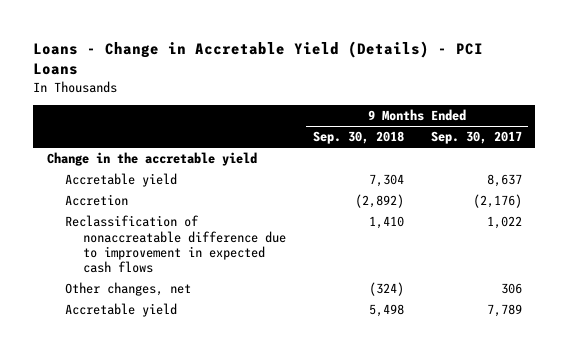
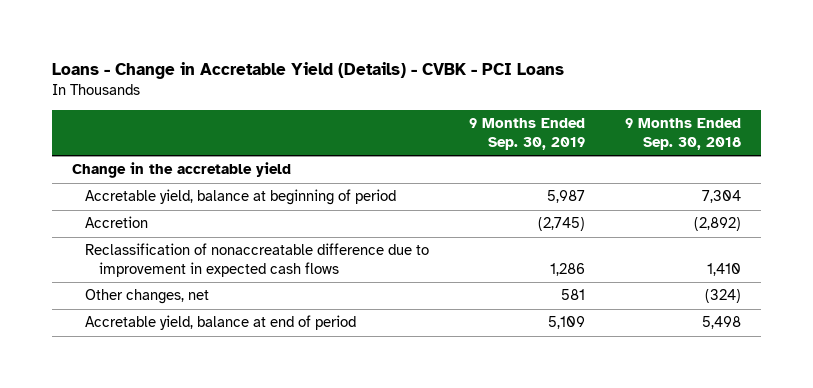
- Loans - Change in Accretable Yield (Details) - PCI Loans
+ Loans - Change in Accretable Yield (Details) - CVBK - PCI Loans
- | 9 Months Ended Sep. 30, 2018 | 9 Months Ended Sep. 30, 2017
+ | 9 Months Ended Sep. 30, 2019 | 9 Months Ended Sep. 30, 2018
- Accretable yield | 7,304 | 8,637
+ Accretable yield, balance at beginning of period | 5,987 | 7,304
- Accretable yield | 5,498 | 7,789
+ Accretable yield, balance at end of period | 5,109 | 5,498

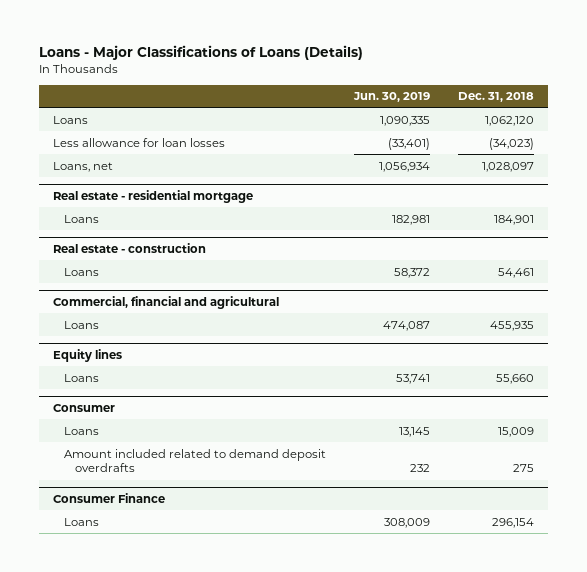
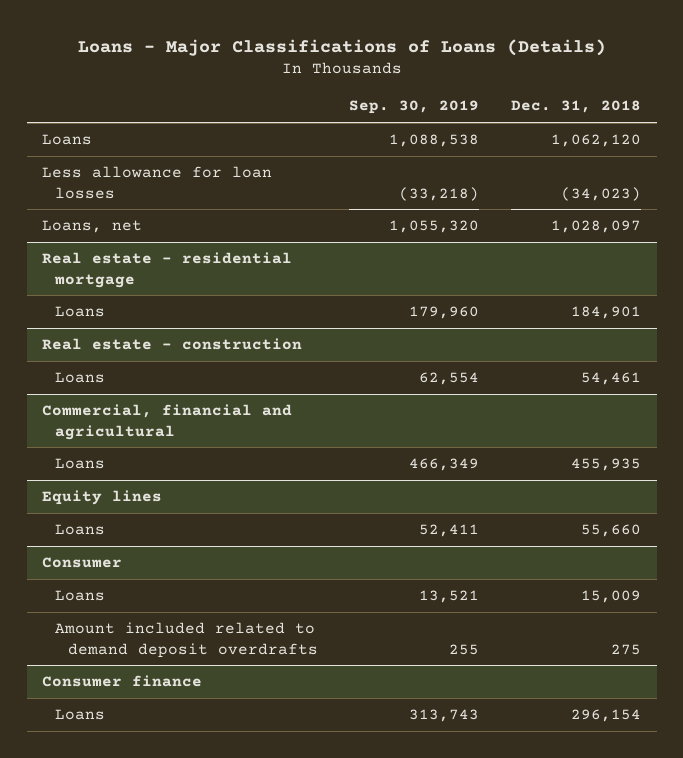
- | Jun. 30, 2019 | Dec. 31, 2018
+ | Sep. 30, 2019 | Dec. 31, 2018
- Consumer Finance
+ Consumer finance

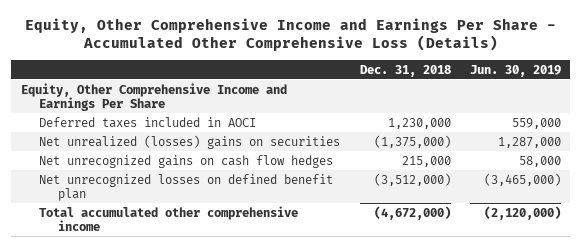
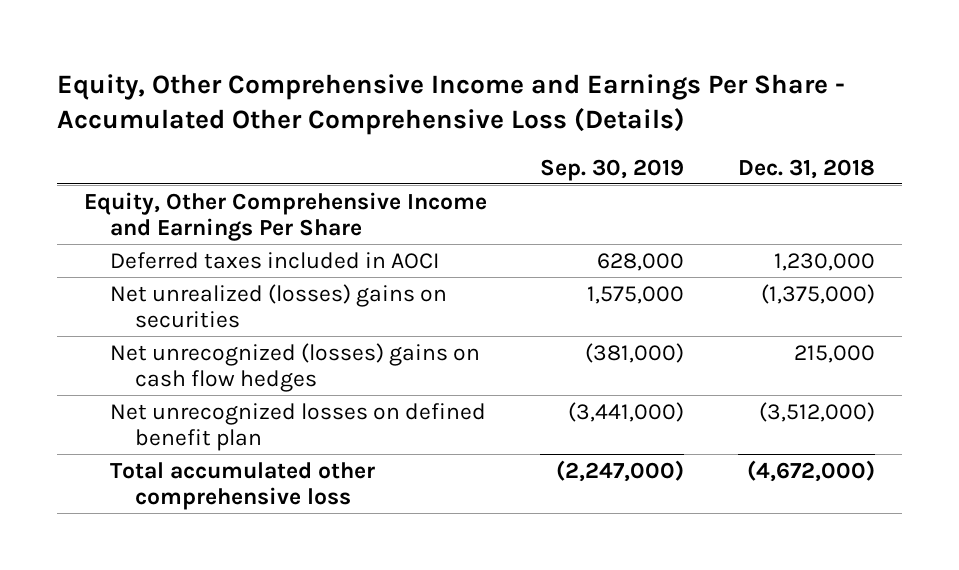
- | Dec. 31, 2018 | Jun. 30, 2019
+ | Sep. 30, 2019 | Dec. 31, 2018
- Net unrecognized gains on cash flow hedges | 215,000 | 58,000
+ Net unrecognized (losses) gains on cash flow hedges | (381,000) | 215,000
- Total accumulated other comprehensive income | (4,672,000) | (2,120,000)
+ Total accumulated other comprehensive loss | (2,247,000) | (4,672,000)

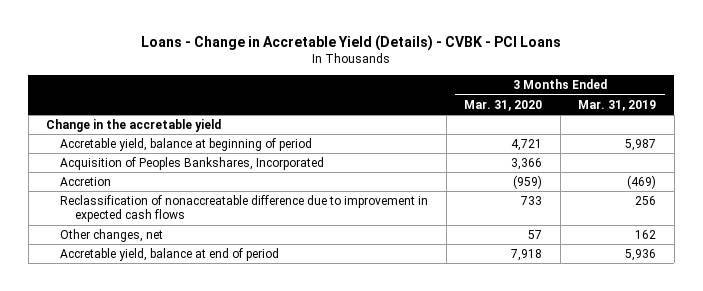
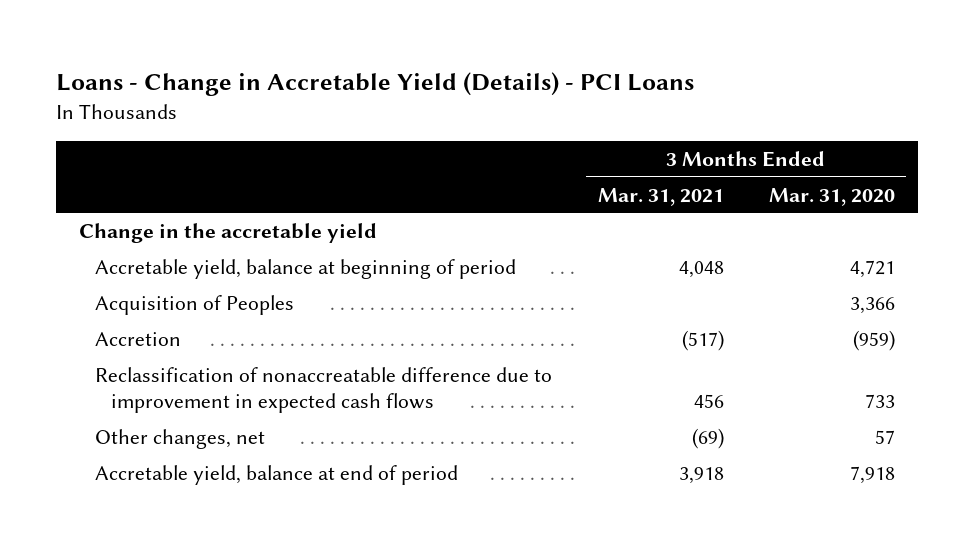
- Loans - Change in Accretable Yield (Details) - CVBK - PCI Loans
+ Loans - Change in Accretable Yield (Details) - PCI Loans
- | 3 Months Ended Mar. 31, 2020 | 3 Months Ended Mar. 31, 2019
+ | 3 Months Ended Mar. 31, 2021 | 3 Months Ended Mar. 31, 2020
- Acquisition of Peoples Bankshares, Incorporated | 3,366 |
+ Acquisition of Peoples | | 3,366

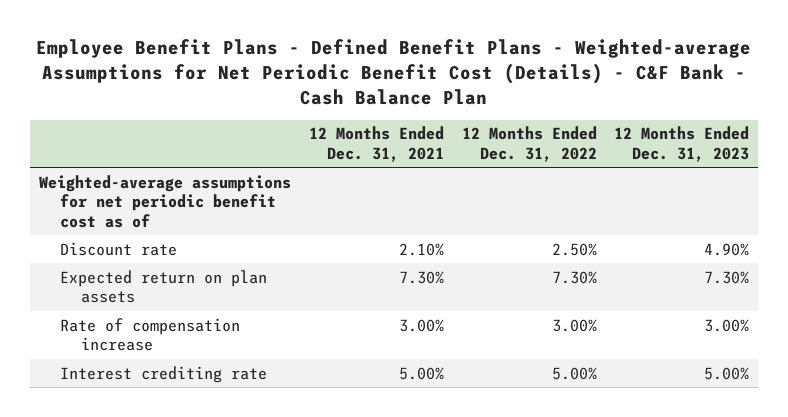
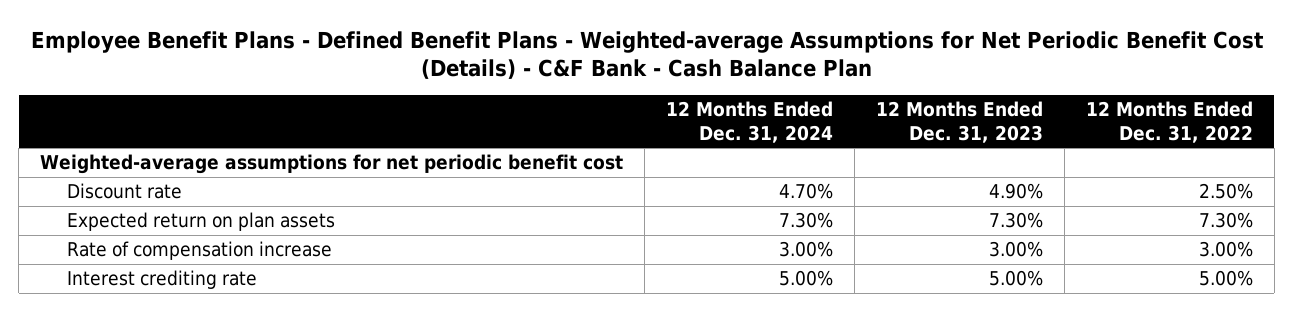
- | 12 Months Ended Dec. 31, 2021 | 12 Months Ended Dec. 31, 2022 | 12 Months Ended Dec. 31, 2023
+ | 12 Months Ended Dec. 31, 2024 | 12 Months Ended Dec. 31, 2023 | 12 Months Ended Dec. 31, 2022
- Weighted-average assumptions for net periodic benefit cost as of
+ Weighted-average assumptions for net periodic benefit cost

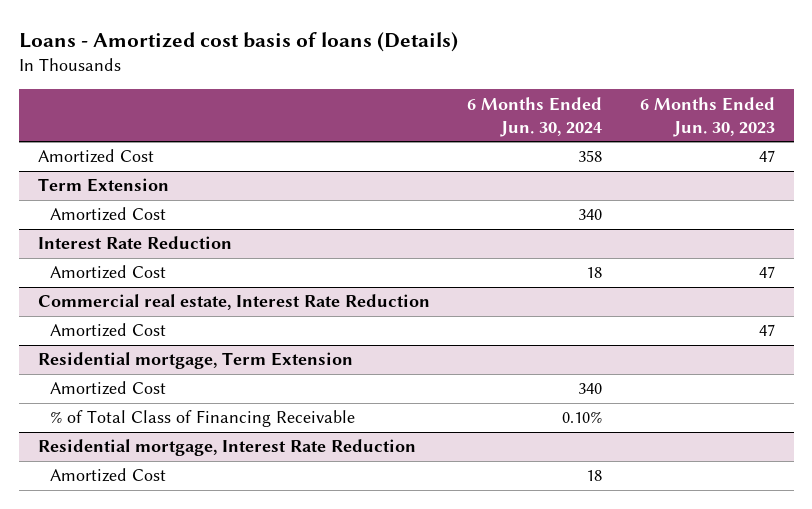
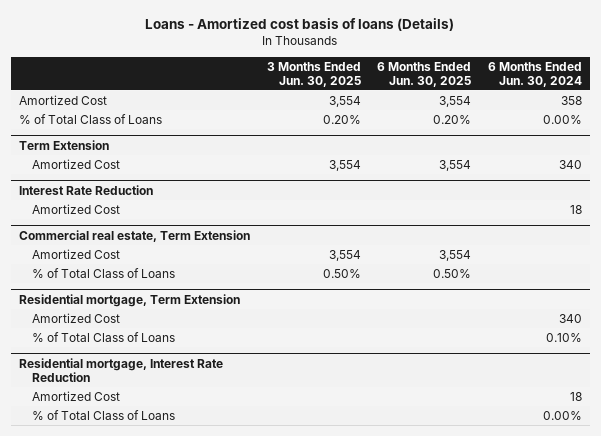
- | 6 Months Ended Jun. 30, 2024 | 6 Months Ended Jun. 30, 2023
+ | 3 Months Ended Jun. 30, 2025 | 6 Months Ended Jun. 30, 2025 | 6 Months Ended Jun. 30, 2024
+ % of Total Class of Loans | 0.20% | 0.20% | 0.00%
- Commercial real estate, Interest Rate Reduction
+ Commercial real estate, Term Extension
+ % of Total Class of Loans | 0.50% | 0.50% |
@ Residential mortgage, Term Extension
- % of Total Class of Financing Receivable | 0.10% |
+ % of Total Class of Loans | | | 0.10%
@ Residential mortgage, Interest Rate Reduction
+ % of Total Class of Loans | | | 0.00%

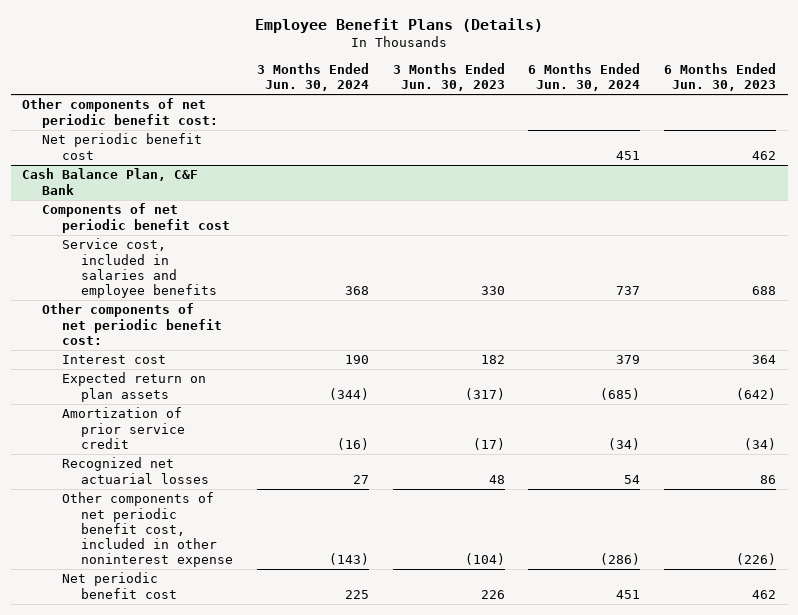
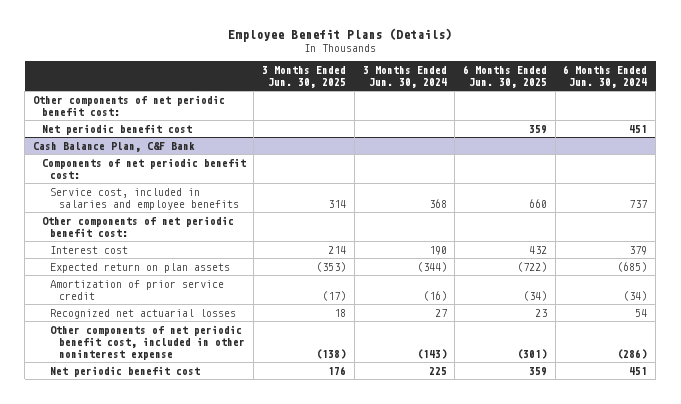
- | 3 Months Ended Jun. 30, 2024 | 3 Months Ended Jun. 30, 2023 | 6 Months Ended Jun. 30, 2024 | 6 Months Ended Jun. 30, 2023
+ | 3 Months Ended Jun. 30, 2025 | 3 Months Ended Jun. 30, 2024 | 6 Months Ended Jun. 30, 2025 | 6 Months Ended Jun. 30, 2024
@ Cash Balance Plan, C&F Bank
- Components of net periodic benefit cost
+ Components of net periodic benefit cost:

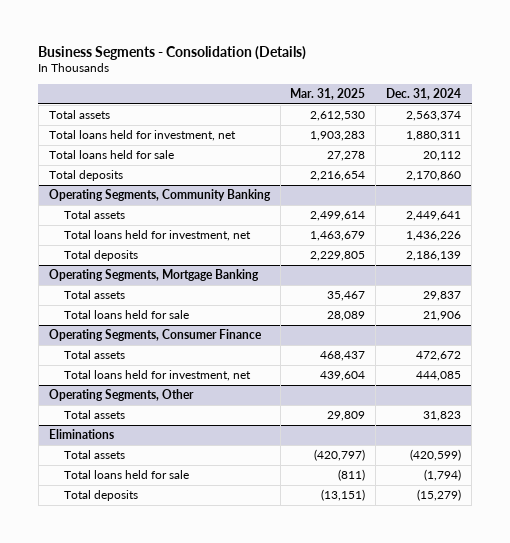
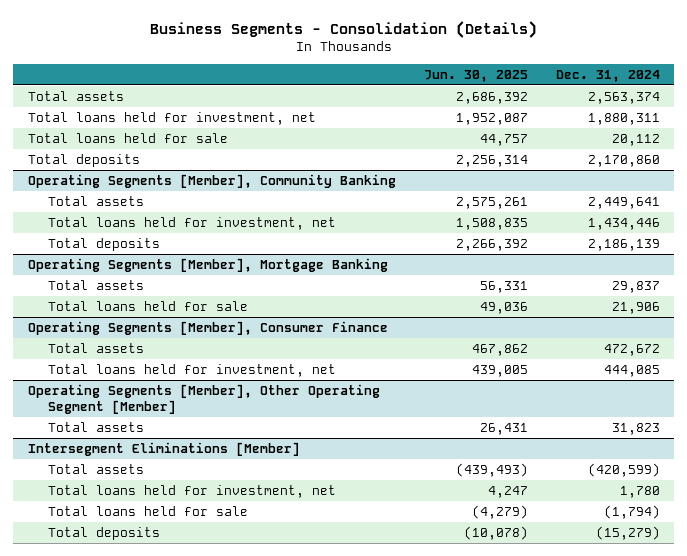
- | Mar. 31, 2025 | Dec. 31, 2024
+ | Jun. 30, 2025 | Dec. 31, 2024
- Operating Segments, Community Banking
+ Operating Segments [Member], Community Banking
- Total loans held for investment, net | 1,463,679 | 1,436,226
+ Total loans held for investment, net | 1,508,835 | 1,434,446
- Operating Segments, Mortgage Banking
+ Operating Segments [Member], Mortgage Banking
- Operating Segments, Consumer Finance
+ Operating Segments [Member], Consumer Finance
- Operating Segments, Other
+ Operating Segments [Member], Other Operating Segment [Member]
- Eliminations
+ Intersegment Eliminations [Member]
+ Total loans held for investment, net | 4,247 | 1,780

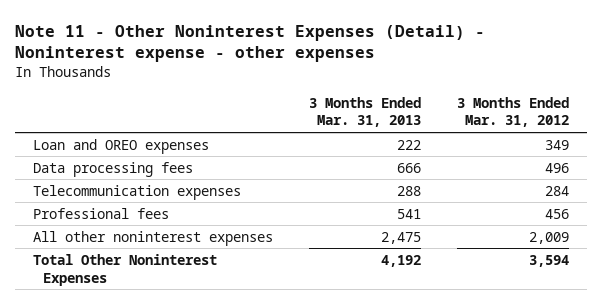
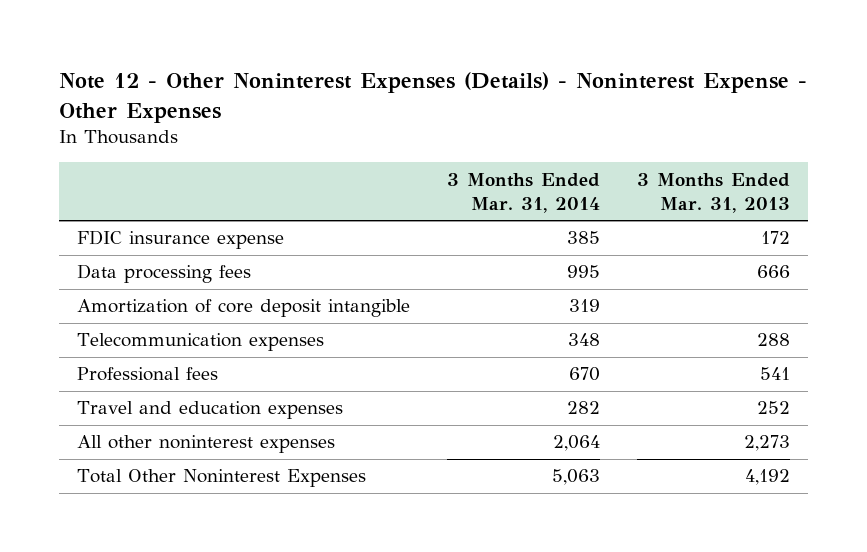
- Note 11 - Other Noninterest Expenses (Detail) - Noninterest expense - other expenses
+ Note 12 - Other Noninterest Expenses (Details) - Noninterest Expense - Other Expenses
- | 3 Months Ended Mar. 31, 2013 | 3 Months Ended Mar. 31, 2012
+ | 3 Months Ended Mar. 31, 2014 | 3 Months Ended Mar. 31, 2013
- Loan and OREO expenses | 222 | 349
+ FDIC insurance expense | 385 | 172
+ Amortization of core deposit intangible | 319 |
- All other noninterest expenses | 2,475 | 2,009
+ Travel and education expenses | 282 | 252
+ All other noninterest expenses | 2,064 | 2,273

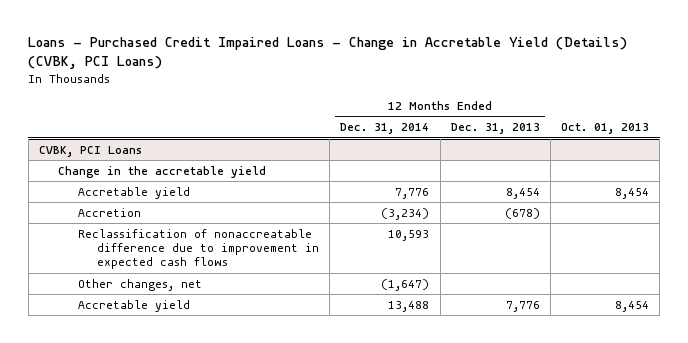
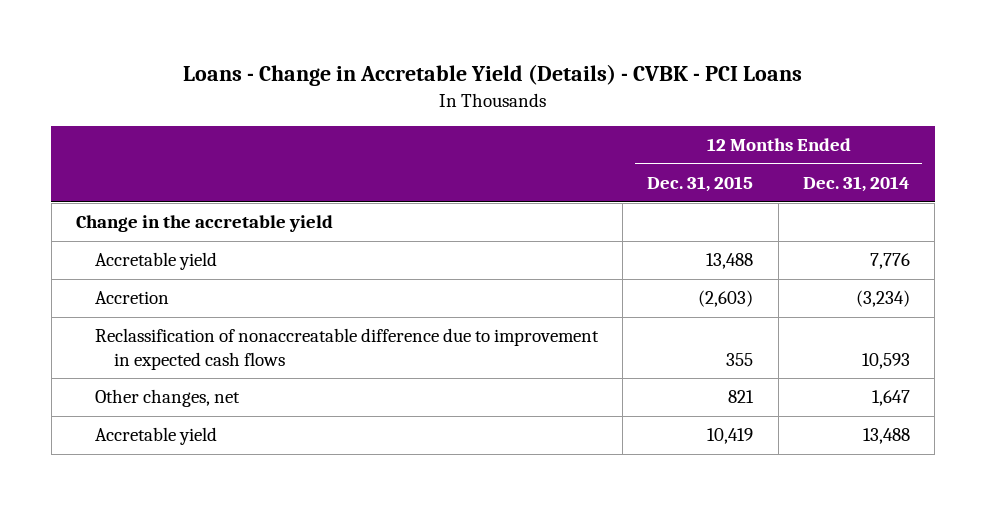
- Loans - Purchased Credit Impaired Loans - Change in Accretable Yield (Details) (CVBK, PCI Loans)
+ Loans - Change in Accretable Yield (Details) - CVBK - PCI Loans
- | 12 Months Ended Dec. 31, 2014 | 12 Months Ended Dec. 31, 2013 | Oct. 01, 2013
+ | 12 Months Ended Dec. 31, 2015 | 12 Months Ended Dec. 31, 2014
- CVBK, PCI Loans
- Other changes, net | (1,647) | |
+ Other changes, net | 821 | 1,647

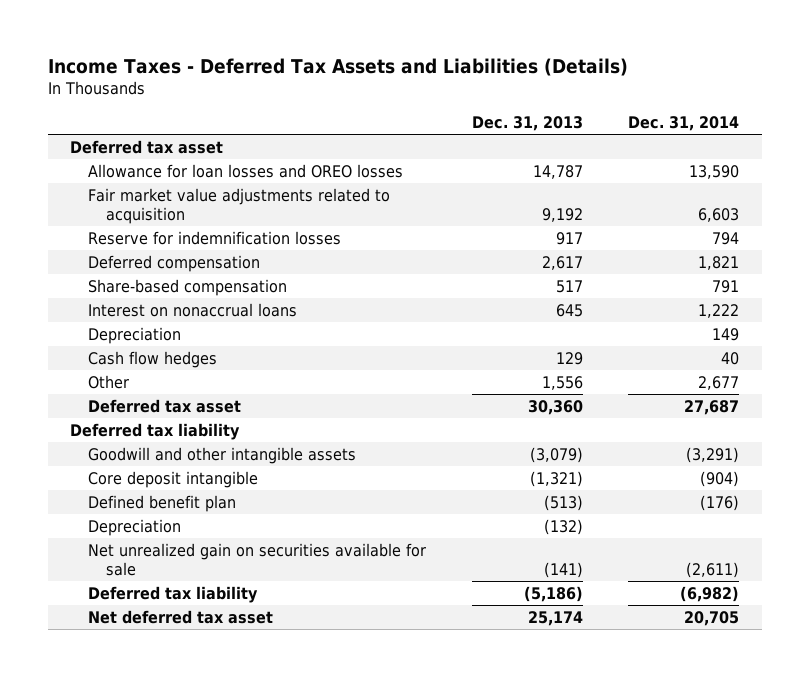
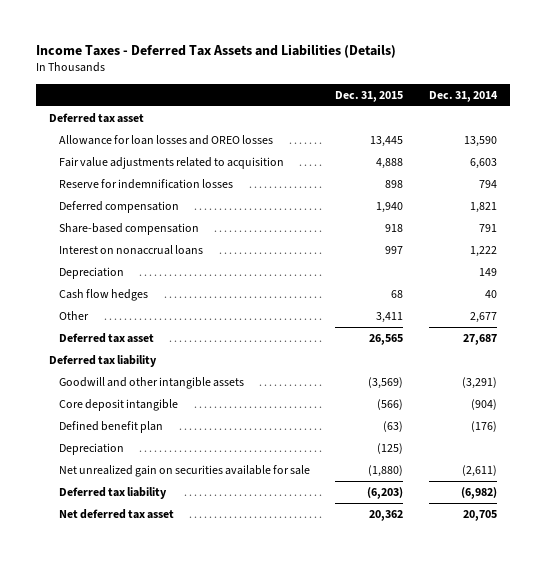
- | Dec. 31, 2013 | Dec. 31, 2014
+ | Dec. 31, 2015 | Dec. 31, 2014
- Fair market value adjustments related to acquisition | 9,192 | 6,603
+ Fair value adjustments related to acquisition | 4,888 | 6,603

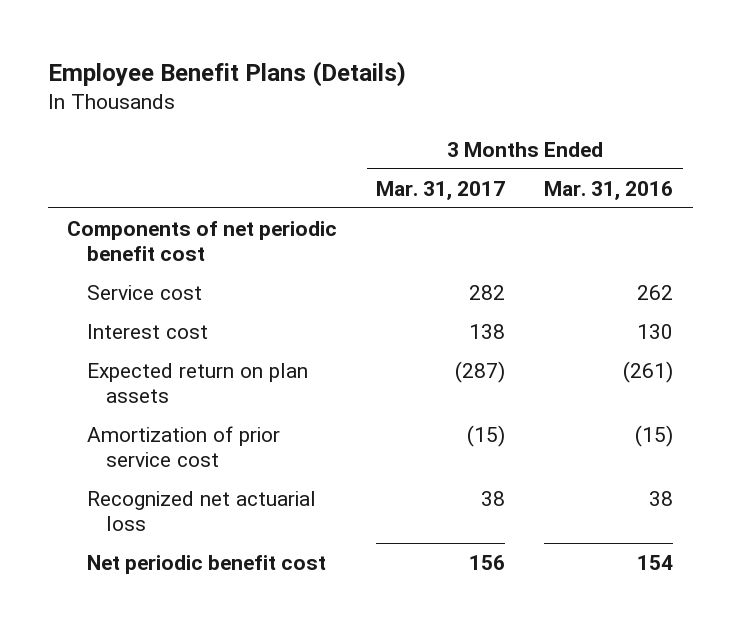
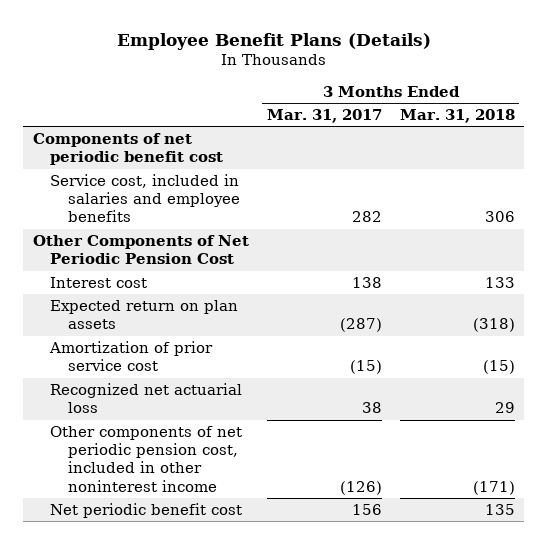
- | 3 Months Ended Mar. 31, 2017 | 3 Months Ended Mar. 31, 2016
+ | 3 Months Ended Mar. 31, 2017 | 3 Months Ended Mar. 31, 2018
- Service cost | 282 | 262
+ Service cost, included in salaries and employee benefits | 282 | 306
+ Other Components of Net Periodic Pension Cost
+ Other components of net periodic pension cost, included in other noninterest income | (126) | (171)

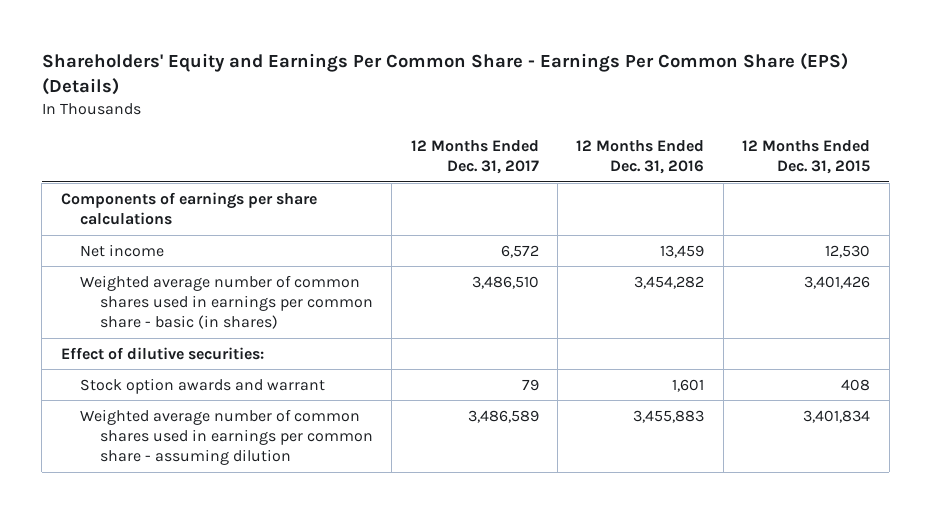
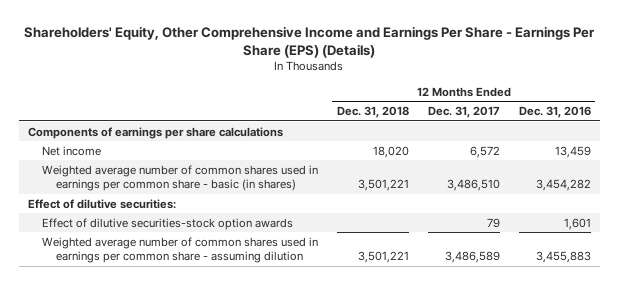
- Shareholders' Equity and Earnings Per Common Share - Earnings Per Common Share (EPS) (Details)
+ Shareholders' Equity, Other Comprehensive Income and Earnings Per Share - Earnings Per Share (EPS) (Details)
- | 12 Months Ended Dec. 31, 2017 | 12 Months Ended Dec. 31, 2016 | 12 Months Ended Dec. 31, 2015
+ | 12 Months Ended Dec. 31, 2018 | 12 Months Ended Dec. 31, 2017 | 12 Months Ended Dec. 31, 2016
- Stock option awards and warrant | 79 | 1,601 | 408
+ Effect of dilutive securities-stock option awards | | 79 | 1,601

